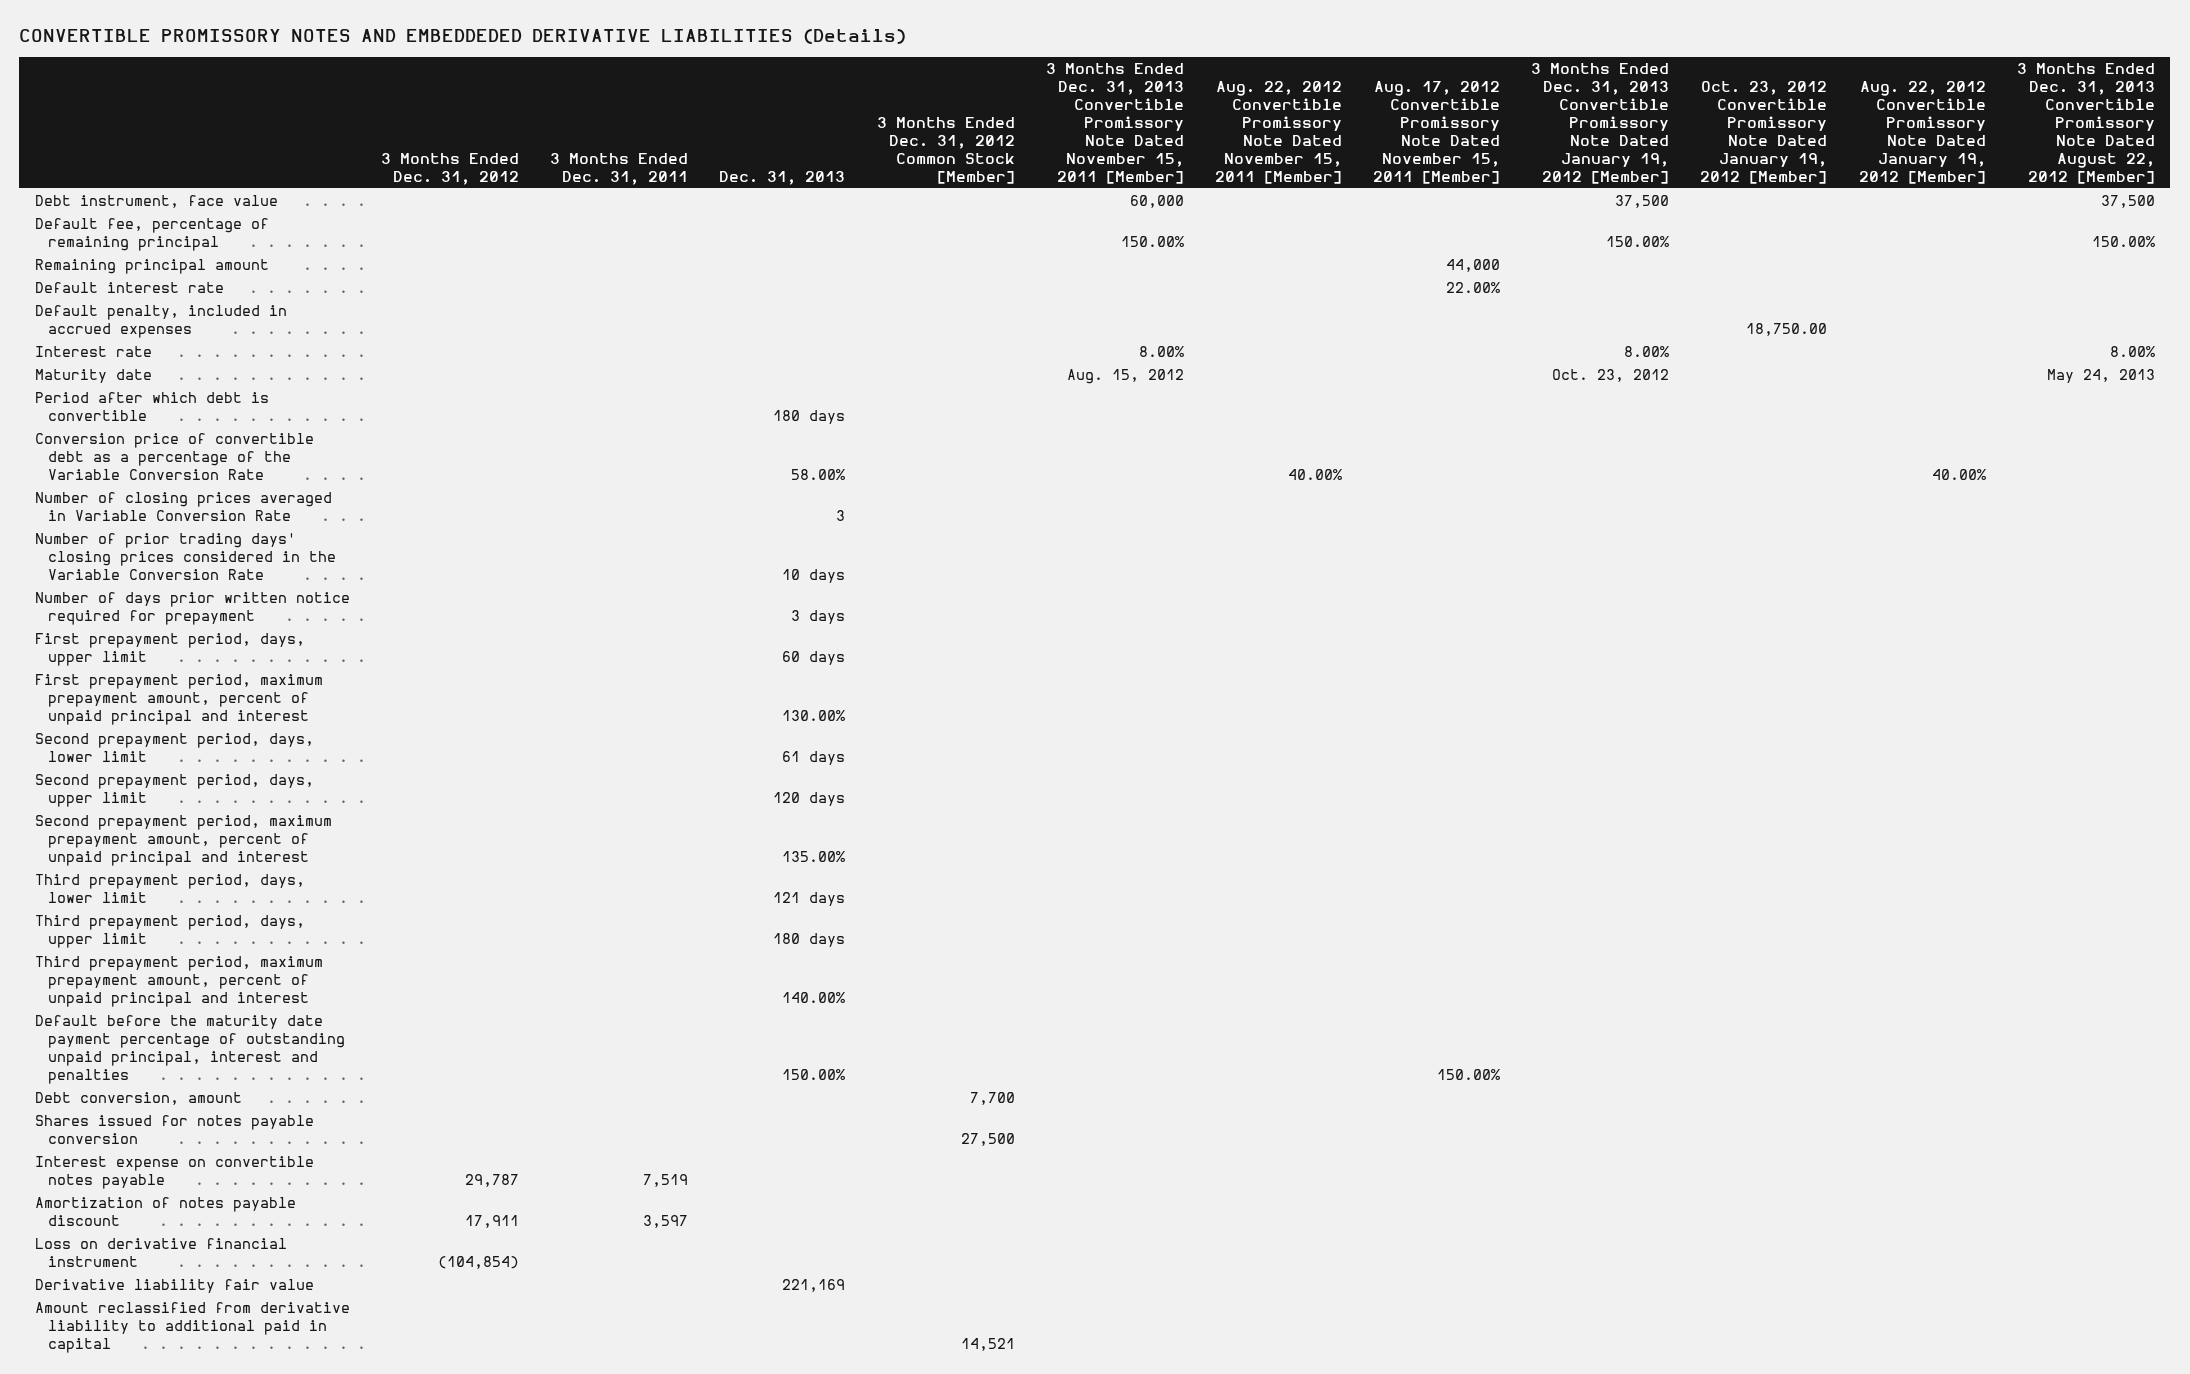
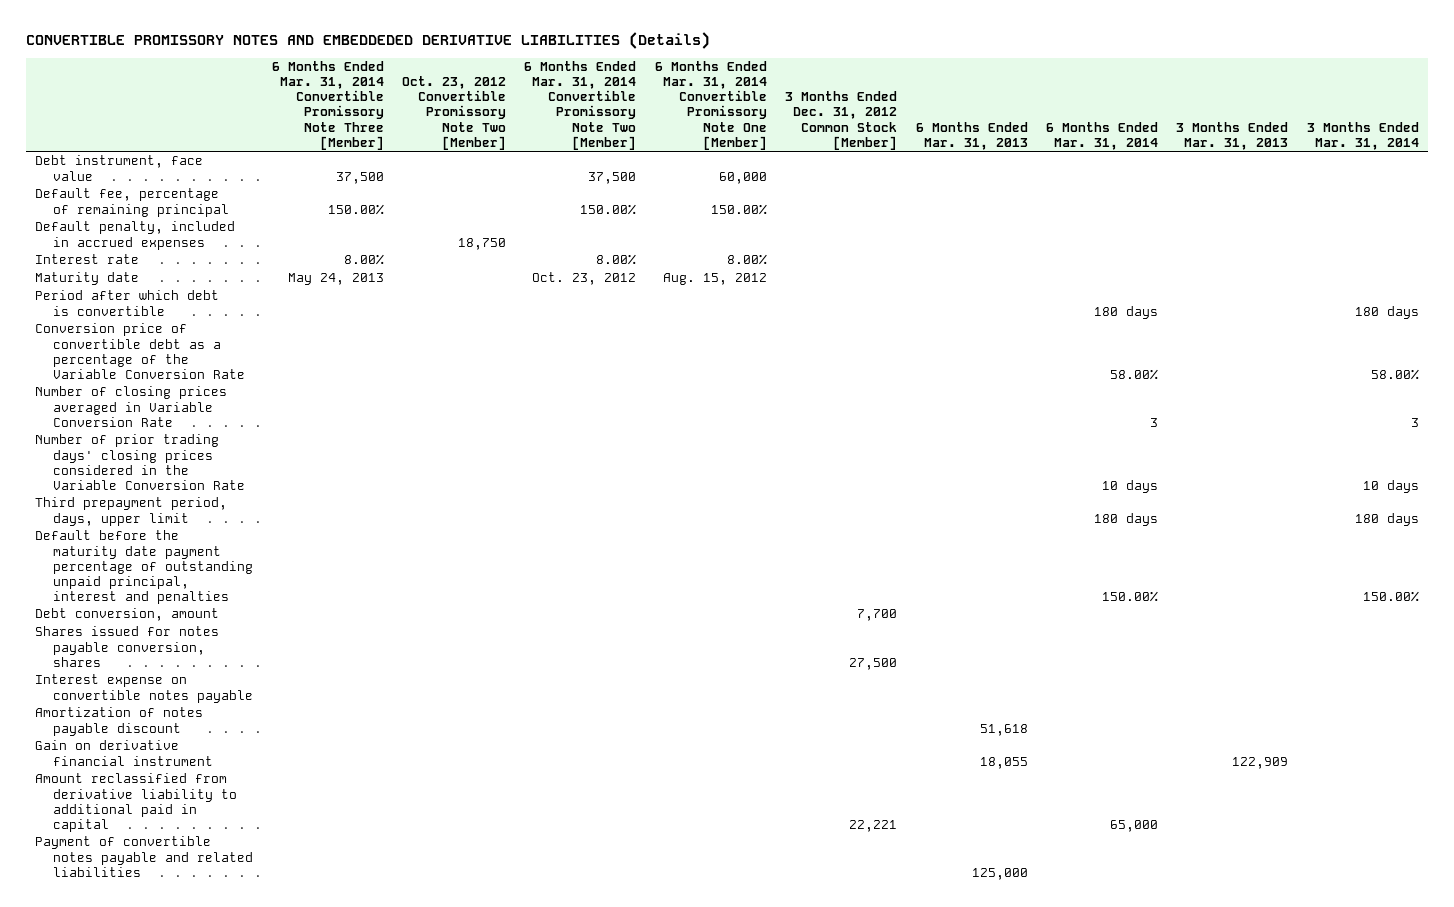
- | 3 Months Ended Dec. 31, 2012 | 3 Months Ended Dec. 31, 2011 | Dec. 31, 2013 | 3 Months Ended Dec. 31, 2012 Common Stock [Member] | 3 Months Ended Dec. 31, 2013 Convertible Promissory Note Dated November 15, 2011 [Member] | Aug. 22, 2012 Convertible Promissory Note Dated November 15, 2011 [Member] | Aug. 17, 2012 Convertible Promissory Note Dated November 15, 2011 [Member] | 3 Months Ended Dec. 31, 2013 Convertible Promissory Note Dated January 19, 2012 [Member] | Oct. 23, 2012 Convertible Promissory Note Dated January 19, 2012 [Member] | Aug. 22, 2012 Convertible Promissory Note Dated January 19, 2012 [Member] | 3 Months Ended Dec. 31, 2013 Convertible Promissory Note Dated August 22, 2012 [Member]
+ | 6 Months Ended Mar. 31, 2014 Convertible Promissory Note Three [Member] | Oct. 23, 2012 Convertible Promissory Note Two [Member] | 6 Months Ended Mar. 31, 2014 Convertible Promissory Note Two [Member] | 6 Months Ended Mar. 31, 2014 Convertible Promissory Note One [Member] | 3 Months Ended Dec. 31, 2012 Common Stock [Member] | 6 Months Ended Mar. 31, 2013 | 6 Months Ended Mar. 31, 2014 | 3 Months Ended Mar. 31, 2013 | 3 Months Ended Mar. 31, 2014
- Remaining principal amount | | | | | | | 44,000 | | | |
- Default interest rate | | | | | | | 22.00% | | | |
- Number of days prior written notice required for prepayment | | | 3 days | | | | | | | |
- First prepayment period, days, upper limit | | | 60 days | | | | | | | |
- First prepayment period, maximum prepayment amount, percent of unpaid principal and interest | | | 130.00% | | | | | | | |
- Second prepayment period, days, lower limit | | | 61 days | | | | | | | |
- Second prepayment period, days, upper limit | | | 120 days | | | | | | | |
- Second prepayment period, maximum prepayment amount, percent of unpaid principal and interest | | | 135.00% | | | | | | | |
- Third prepayment period, days, lower limit | | | 121 days | | | | | | | |
- Third prepayment period, maximum prepayment amount, percent of unpaid principal and interest | | | 140.00% | | | | | | | |
- Shares issued for notes payable conversion | | | | 27,500 | | | | | | |
+ Shares issued for notes payable conversion, shares | | | | | 27,500 | | | |
- Loss on derivative financial instrument | (104,854) | | | | | | | | | |
- Derivative liability fair value | | | 221,169 | | | | | | | |
- Amount reclassified from derivative liability to additional paid in capital | | | | 14,521 | | | | | | |
+ Gain on derivative financial instrument | | | | | | 18,055 | | 122,909 |
+ Amount reclassified from derivative liability to additional paid in capital | | | | | 22,221 | | 65,000 | |
+ Payment of convertible notes payable and related liabilities | | | | | | 125,000 | | |

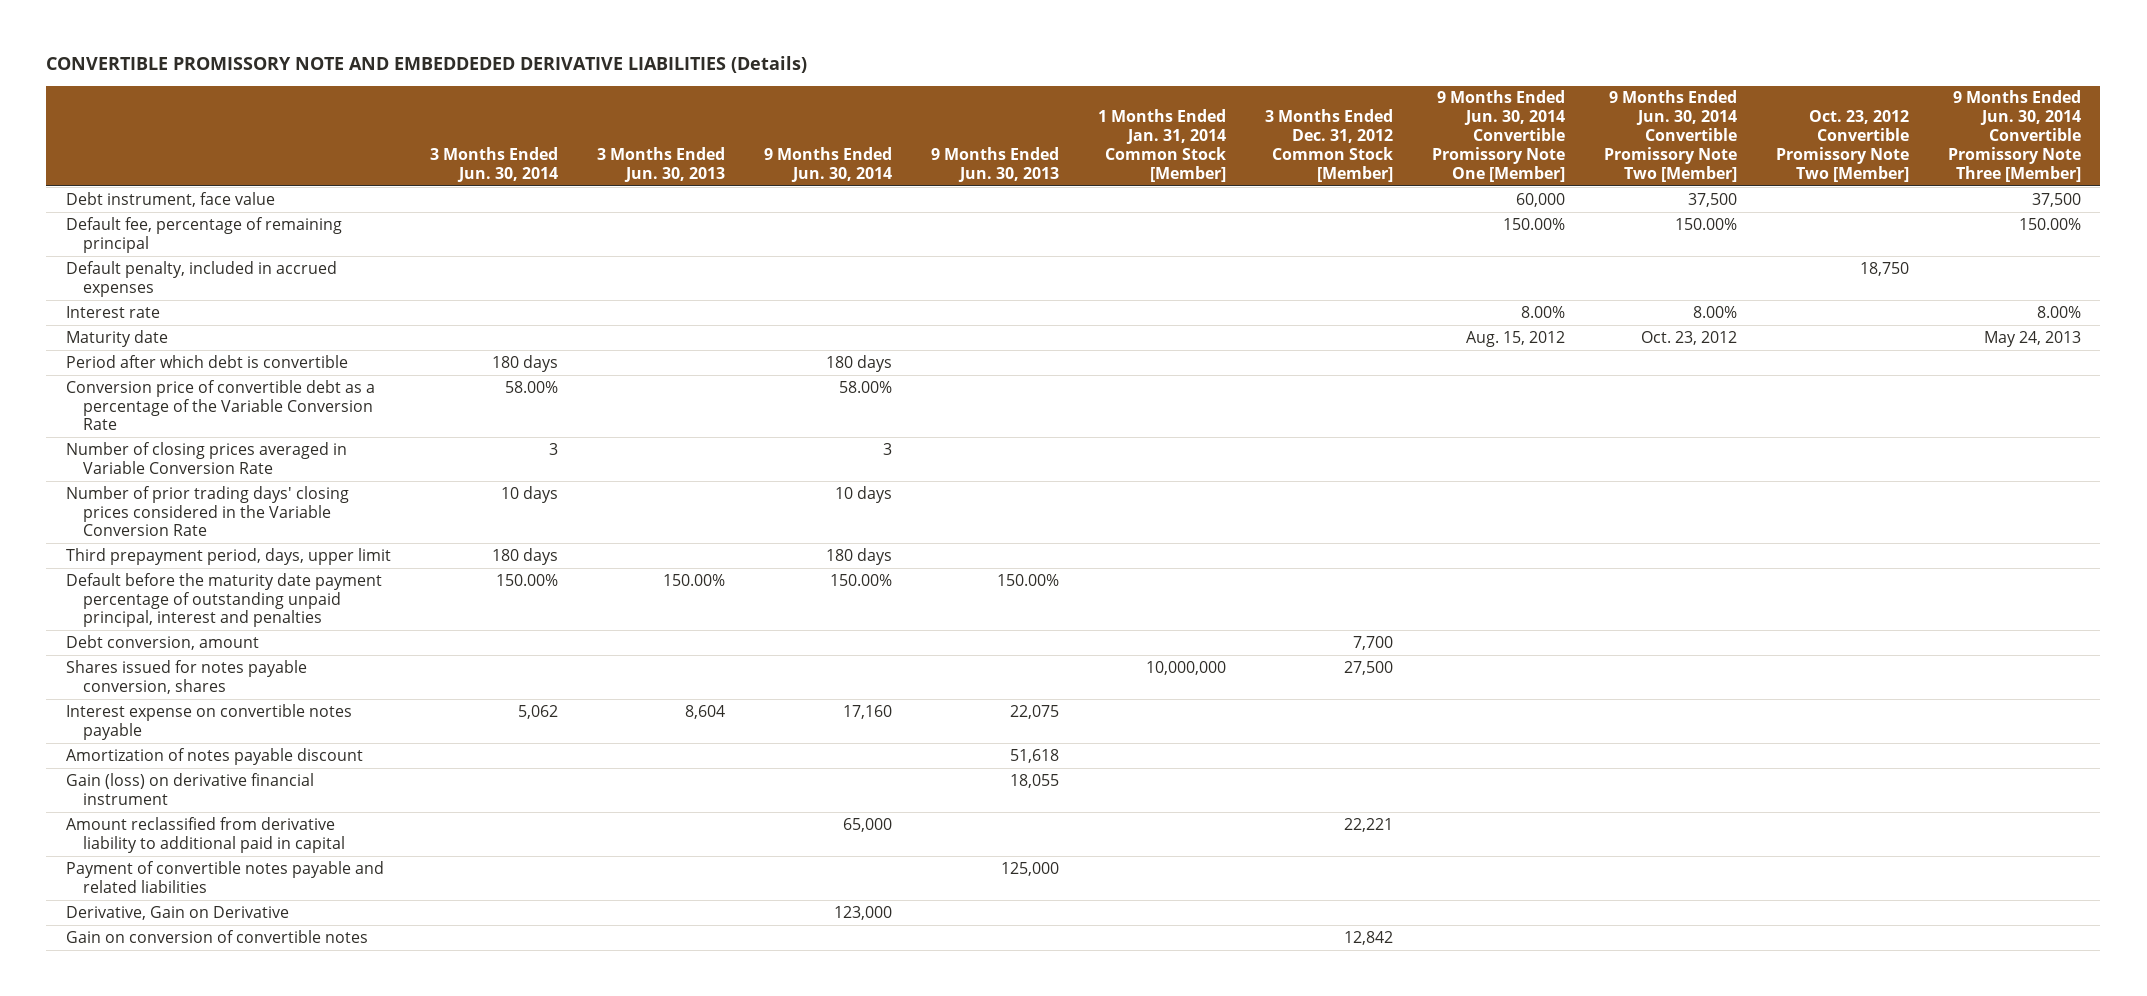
- CONVERTIBLE PROMISSORY NOTES AND EMBEDDEDED DERIVATIVE LIABILITIES (Details)
+ CONVERTIBLE PROMISSORY NOTE AND EMBEDDEDED DERIVATIVE LIABILITIES (Details)
- | 6 Months Ended Mar. 31, 2014 Convertible Promissory Note Three [Member] | Oct. 23, 2012 Convertible Promissory Note Two [Member] | 6 Months Ended Mar. 31, 2014 Convertible Promissory Note Two [Member] | 6 Months Ended Mar. 31, 2014 Convertible Promissory Note One [Member] | 3 Months Ended Dec. 31, 2012 Common Stock [Member] | 6 Months Ended Mar. 31, 2013 | 6 Months Ended Mar. 31, 2014 | 3 Months Ended Mar. 31, 2013 | 3 Months Ended Mar. 31, 2014
+ | 3 Months Ended Jun. 30, 2014 | 3 Months Ended Jun. 30, 2013 | 9 Months Ended Jun. 30, 2014 | 9 Months Ended Jun. 30, 2013 | 1 Months Ended Jan. 31, 2014 Common Stock [Member] | 3 Months Ended Dec. 31, 2012 Common Stock [Member] | 9 Months Ended Jun. 30, 2014 Convertible Promissory Note One [Member] | 9 Months Ended Jun. 30, 2014 Convertible Promissory Note Two [Member] | Oct. 23, 2012 Convertible Promissory Note Two [Member] | 9 Months Ended Jun. 30, 2014 Convertible Promissory Note Three [Member]
- Gain on derivative financial instrument | | | | | | 18,055 | | 122,909 |
+ Gain (loss) on derivative financial instrument | | | | 18,055 | | | | | |
+ Derivative, Gain on Derivative | | | 123,000 | | | | | | |
+ Gain on conversion of convertible notes | | | | | | 12,842 | | | |

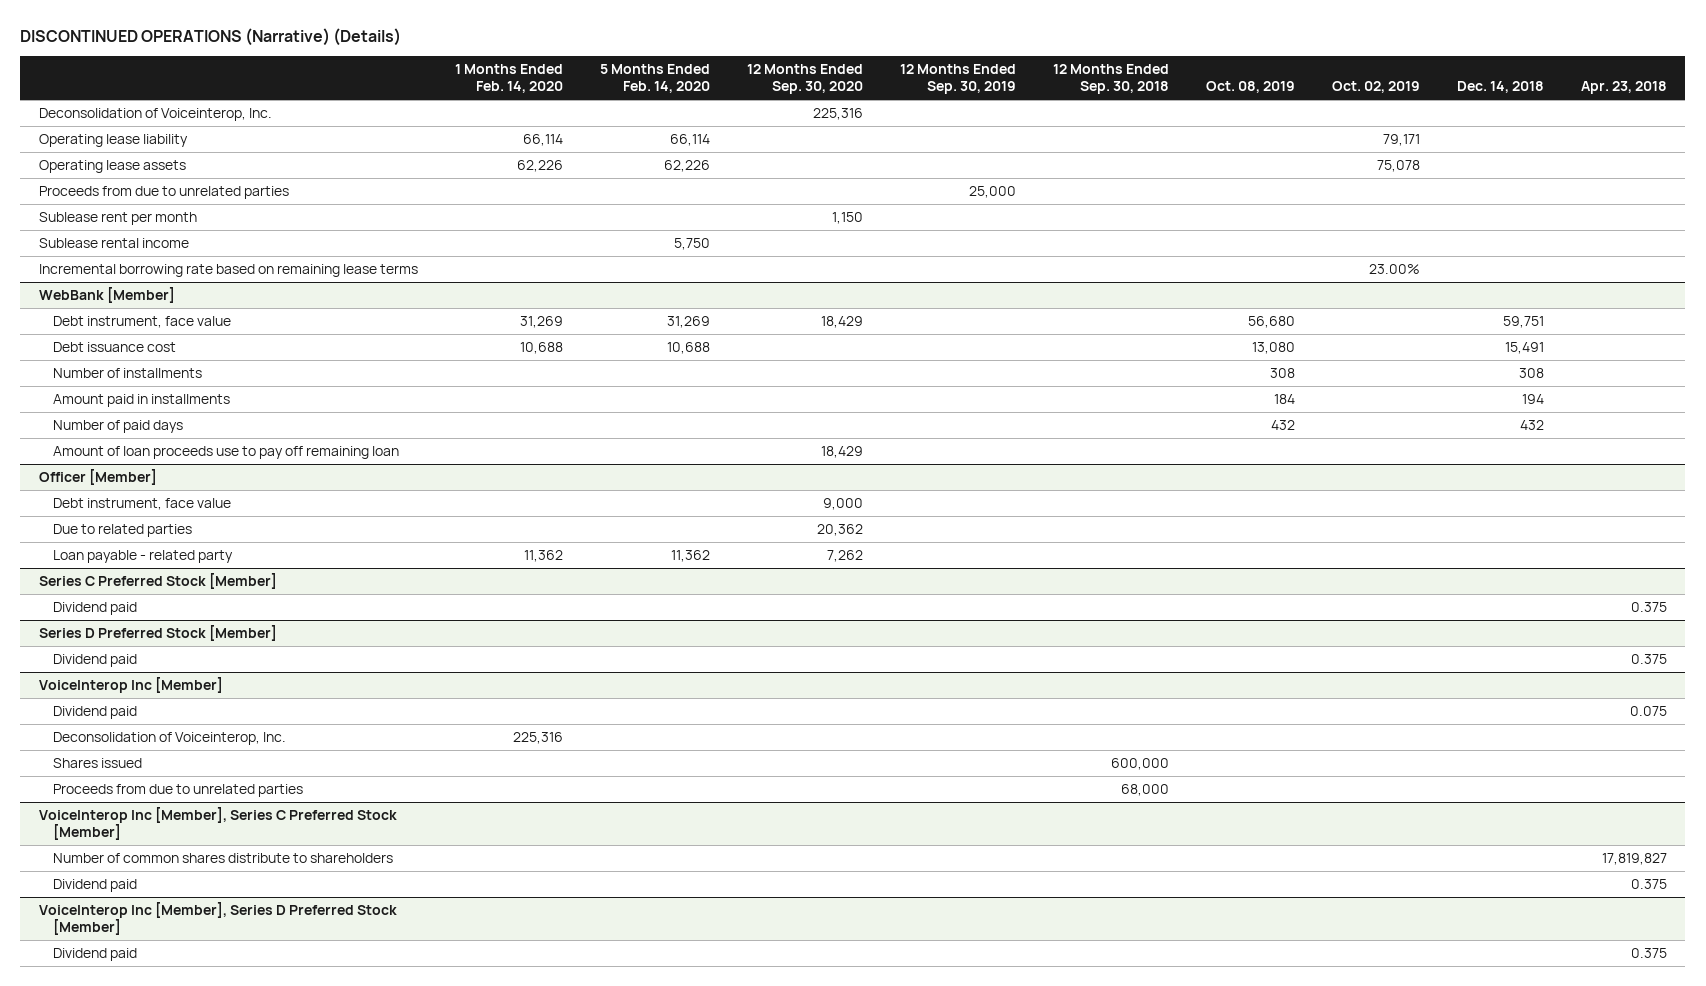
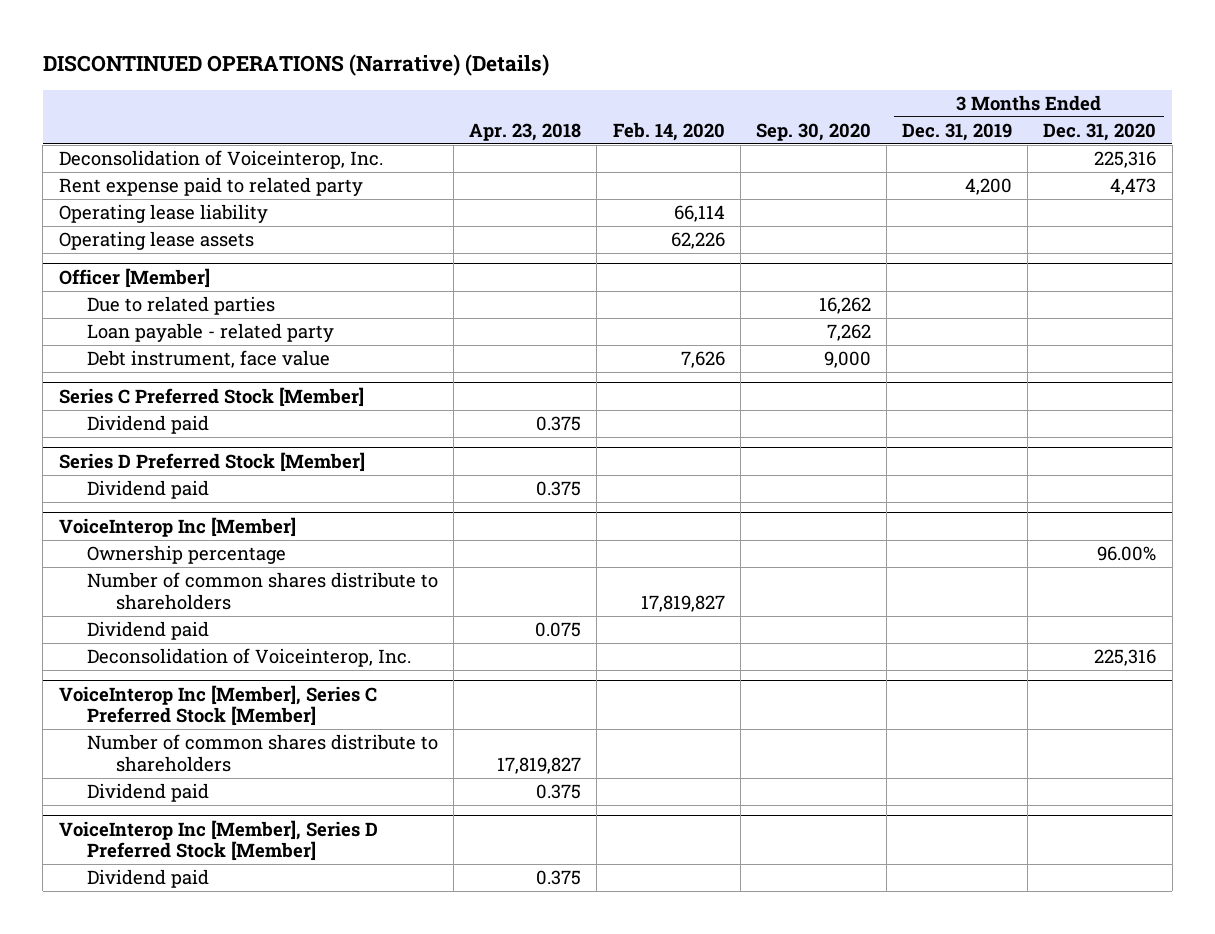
- | 1 Months Ended Feb. 14, 2020 | 5 Months Ended Feb. 14, 2020 | 12 Months Ended Sep. 30, 2020 | 12 Months Ended Sep. 30, 2019 | 12 Months Ended Sep. 30, 2018 | Oct. 08, 2019 | Oct. 02, 2019 | Dec. 14, 2018 | Apr. 23, 2018
+ | Apr. 23, 2018 | Feb. 14, 2020 | Sep. 30, 2020 | 3 Months Ended Dec. 31, 2019 | 3 Months Ended Dec. 31, 2020
+ Rent expense paid to related party | | | | 4,200 | 4,473
- Proceeds from due to unrelated parties | | | | 25,000 | | | | |
- Sublease rent per month | | | 1,150 | | | | | |
- Sublease rental income | | 5,750 | | | | | | |
- Incremental borrowing rate based on remaining lease terms | | | | | | | 23.00% | |
- WebBank [Member]
- Debt instrument, face value | 31,269 | 31,269 | 18,429 | | | 56,680 | | 59,751 |
- Debt issuance cost | 10,688 | 10,688 | | | | 13,080 | | 15,491 |
- Number of installments | | | | | | 308 | | 308 |
- Amount paid in installments | | | | | | 184 | | 194 |
- Number of paid days | | | | | | 432 | | 432 |
- Amount of loan proceeds use to pay off remaining loan | | | 18,429 | | | | | |
@ Officer [Member]
moved down: Debt instrument, face value | | 7,626 | 9,000 | |
@ VoiceInterop Inc [Member]
+ Ownership percentage | | | | | 96.00%
+ Number of common shares distribute to shareholders | | 17,819,827 | | |
- Shares issued | | | | | 600,000 | | | |
- Proceeds from due to unrelated parties | | | | | 68,000 | | | |

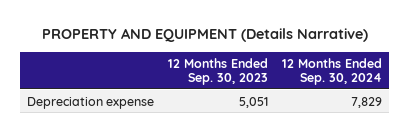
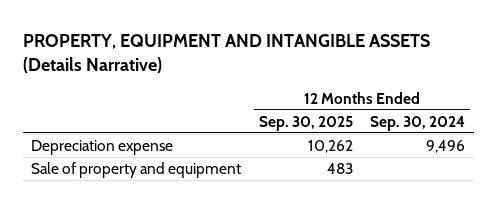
- PROPERTY AND EQUIPMENT (Details Narrative)
+ PROPERTY, EQUIPMENT AND INTANGIBLE ASSETS (Details Narrative)
- | 12 Months Ended Sep. 30, 2023 | 12 Months Ended Sep. 30, 2024
+ | 12 Months Ended Sep. 30, 2025 | 12 Months Ended Sep. 30, 2024
- Depreciation expense | 5,051 | 7,829
+ Depreciation expense | 10,262 | 9,496
+ Sale of property and equipment | 483 |

